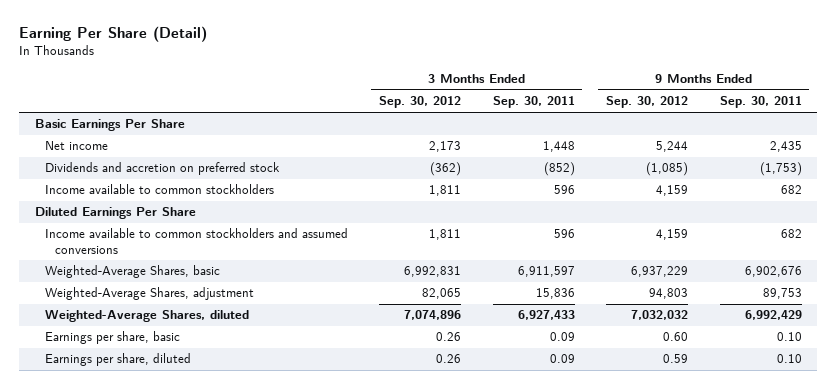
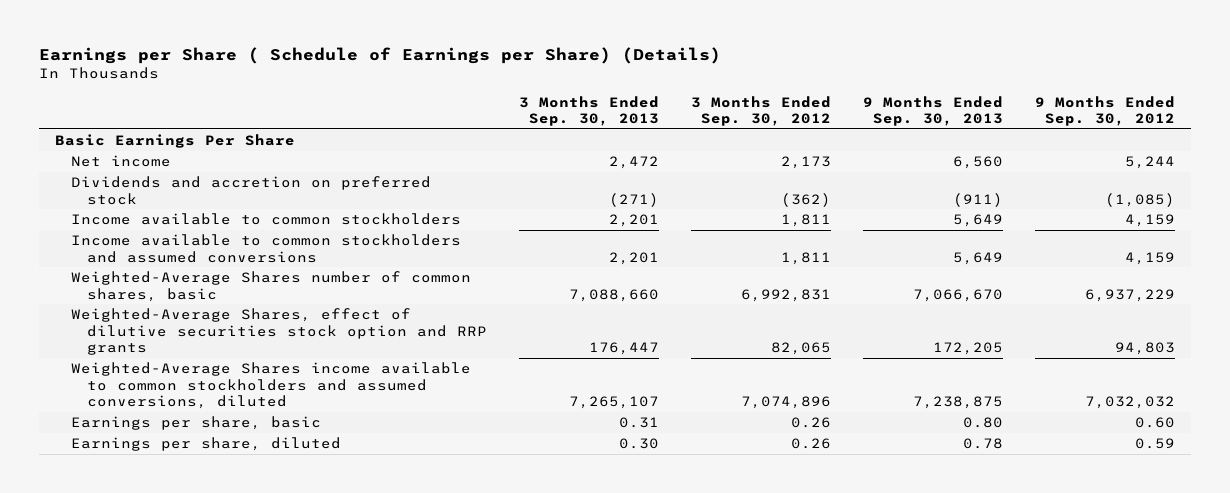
- Earning Per Share (Detail)
+ Earnings per Share ( Schedule of Earnings per Share) (Details)
- | 3 Months Ended Sep. 30, 2012 | 3 Months Ended Sep. 30, 2011 | 9 Months Ended Sep. 30, 2012 | 9 Months Ended Sep. 30, 2011
+ | 3 Months Ended Sep. 30, 2013 | 3 Months Ended Sep. 30, 2012 | 9 Months Ended Sep. 30, 2013 | 9 Months Ended Sep. 30, 2012
- Diluted Earnings Per Share
- Weighted-Average Shares, basic | 6,992,831 | 6,911,597 | 6,937,229 | 6,902,676
- Weighted-Average Shares, adjustment | 82,065 | 15,836 | 94,803 | 89,753
- Weighted-Average Shares, diluted | 7,074,896 | 6,927,433 | 7,032,032 | 6,992,429
+ Weighted-Average Shares number of common shares, basic | 7,088,660 | 6,992,831 | 7,066,670 | 6,937,229
+ Weighted-Average Shares, effect of dilutive securities stock option and RRP grants | 176,447 | 82,065 | 172,205 | 94,803
+ Weighted-Average Shares income available to common stockholders and assumed conversions, diluted | 7,265,107 | 7,074,896 | 7,238,875 | 7,032,032

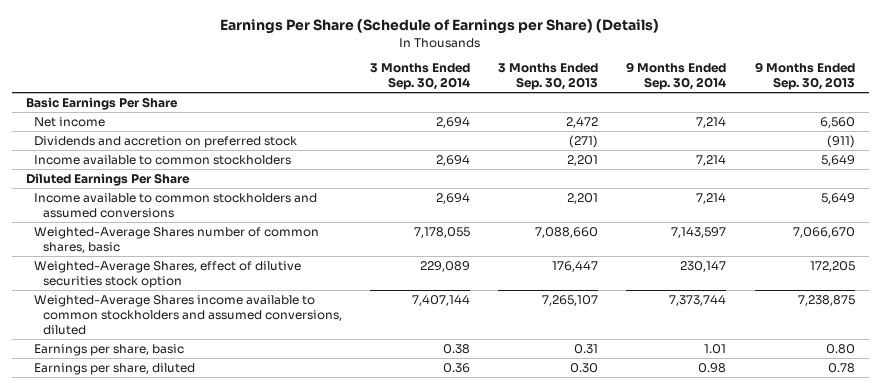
- Earnings per Share ( Schedule of Earnings per Share) (Details)
+ Earnings Per Share (Schedule of Earnings per Share) (Details)
- | 3 Months Ended Sep. 30, 2013 | 3 Months Ended Sep. 30, 2012 | 9 Months Ended Sep. 30, 2013 | 9 Months Ended Sep. 30, 2012
+ | 3 Months Ended Sep. 30, 2014 | 3 Months Ended Sep. 30, 2013 | 9 Months Ended Sep. 30, 2014 | 9 Months Ended Sep. 30, 2013
+ Diluted Earnings Per Share
- Weighted-Average Shares, effect of dilutive securities stock option and RRP grants | 176,447 | 82,065 | 172,205 | 94,803
+ Weighted-Average Shares, effect of dilutive securities stock option | 229,089 | 176,447 | 230,147 | 172,205

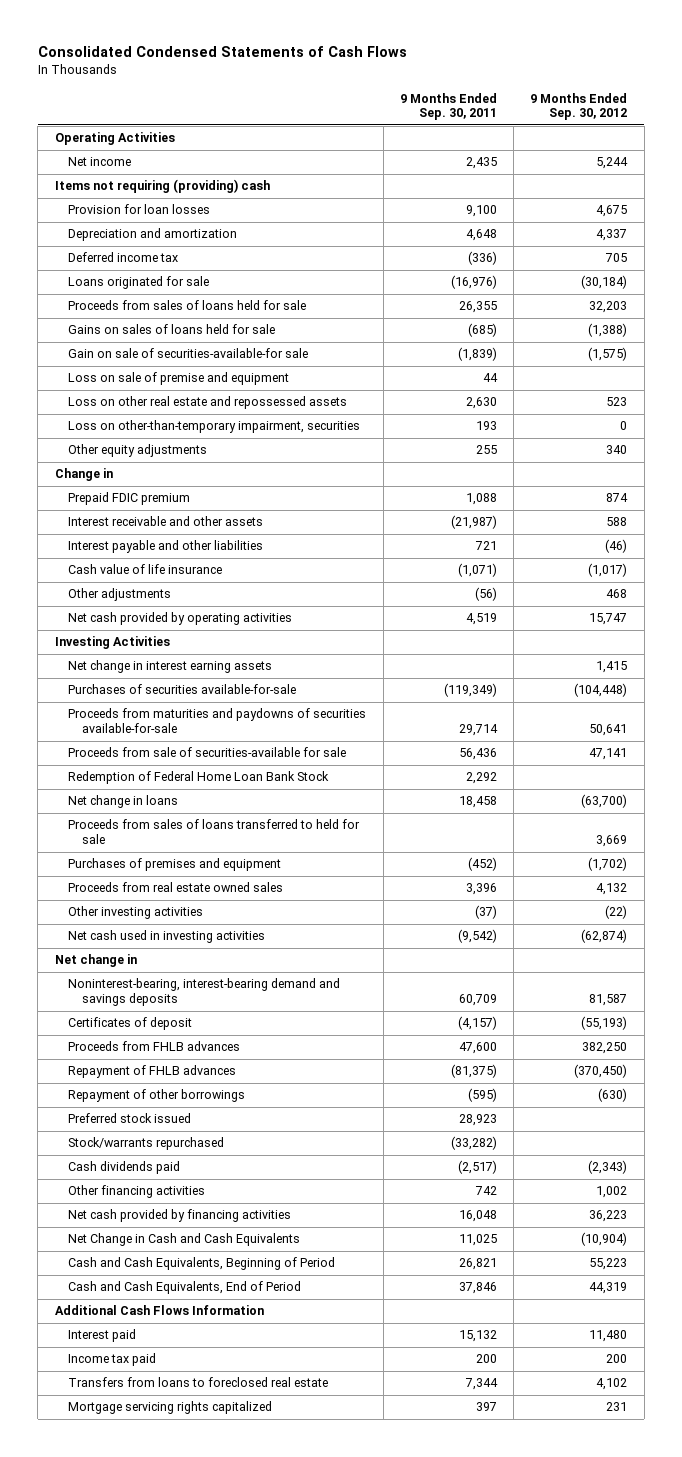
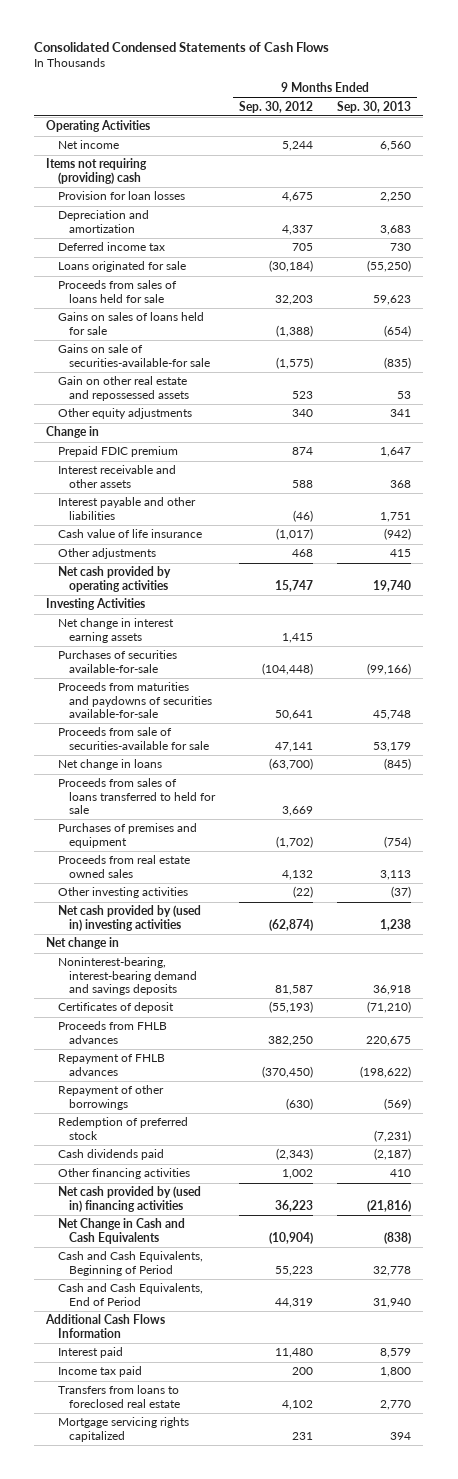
- | 9 Months Ended Sep. 30, 2011 | 9 Months Ended Sep. 30, 2012
+ | 9 Months Ended Sep. 30, 2012 | 9 Months Ended Sep. 30, 2013
- Gain on sale of securities-available-for sale | (1,839) | (1,575)
- Loss on sale of premise and equipment | 44 |
- Loss on other real estate and repossessed assets | 2,630 | 523
- Loss on other-than-temporary impairment, securities | 193 | 0
+ Gains on sale of securities-available-for sale | (1,575) | (835)
+ Gain on other real estate and repossessed assets | 523 | 53
- Redemption of Federal Home Loan Bank Stock | 2,292 |
- Net cash used in investing activities | (9,542) | (62,874)
+ Net cash provided by (used in) investing activities | (62,874) | 1,238
- Preferred stock issued | 28,923 |
- Stock/warrants repurchased | (33,282) |
+ Redemption of preferred stock | | (7,231)
- Net cash provided by financing activities | 16,048 | 36,223
+ Net cash provided by (used in) financing activities | 36,223 | (21,816)

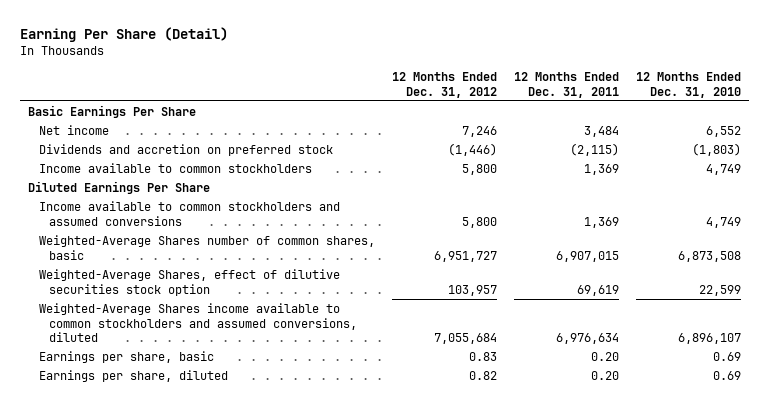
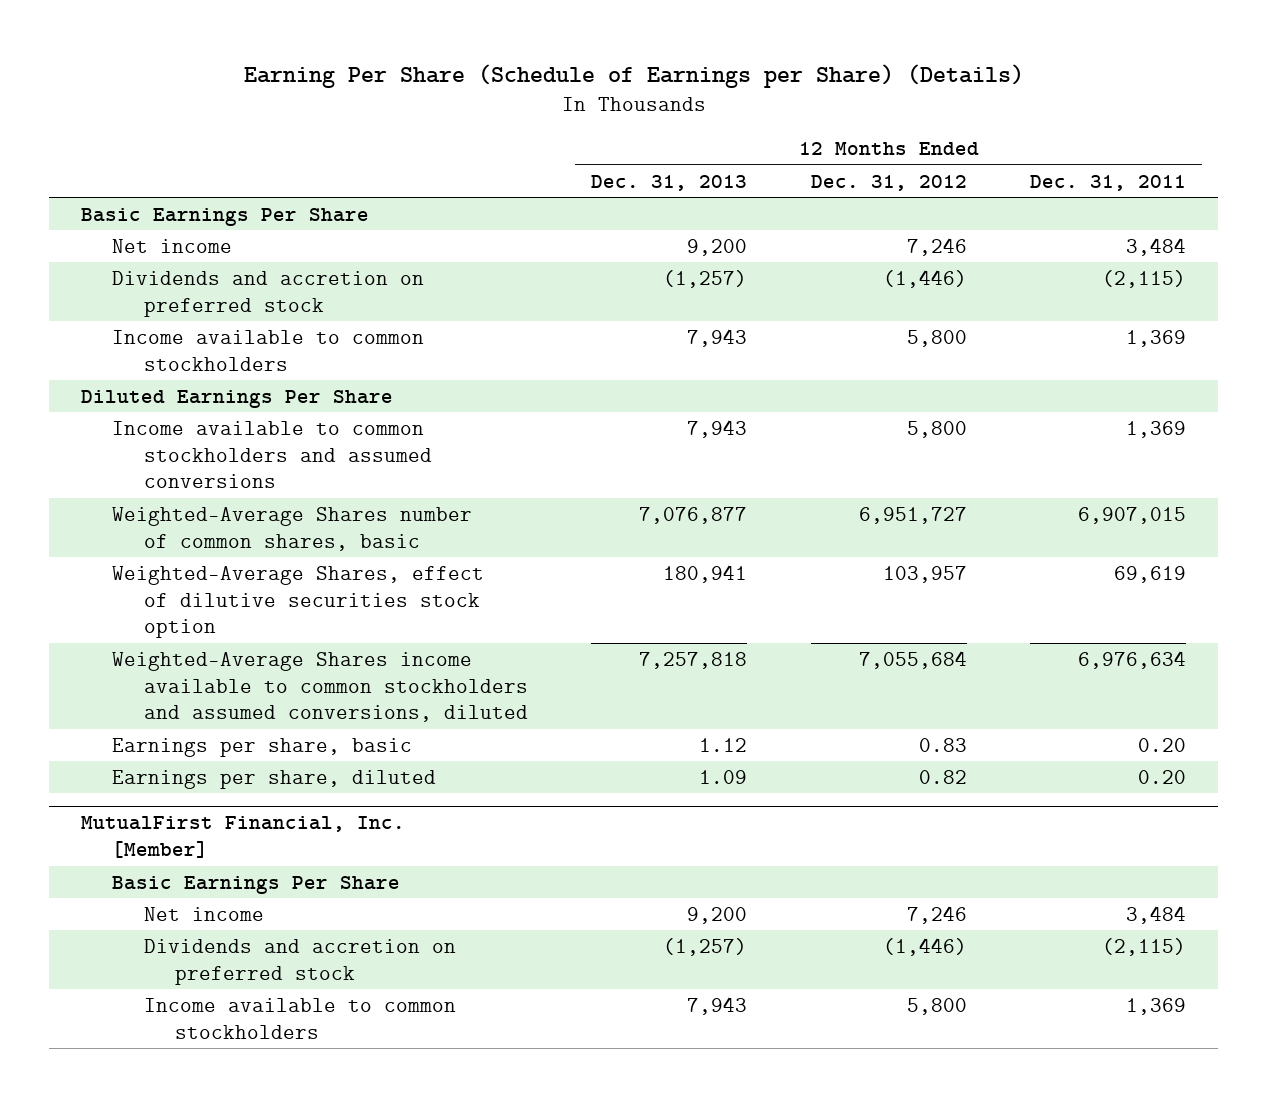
- Earning Per Share (Detail)
+ Earning Per Share (Schedule of Earnings per Share) (Details)
- | 12 Months Ended Dec. 31, 2012 | 12 Months Ended Dec. 31, 2011 | 12 Months Ended Dec. 31, 2010
+ | 12 Months Ended Dec. 31, 2013 | 12 Months Ended Dec. 31, 2012 | 12 Months Ended Dec. 31, 2011
+ MutualFirst Financial, Inc. [Member]
+ Basic Earnings Per Share
+ Net income | 9,200 | 7,246 | 3,484
+ Dividends and accretion on preferred stock | (1,257) | (1,446) | (2,115)
+ Income available to common stockholders | 7,943 | 5,800 | 1,369

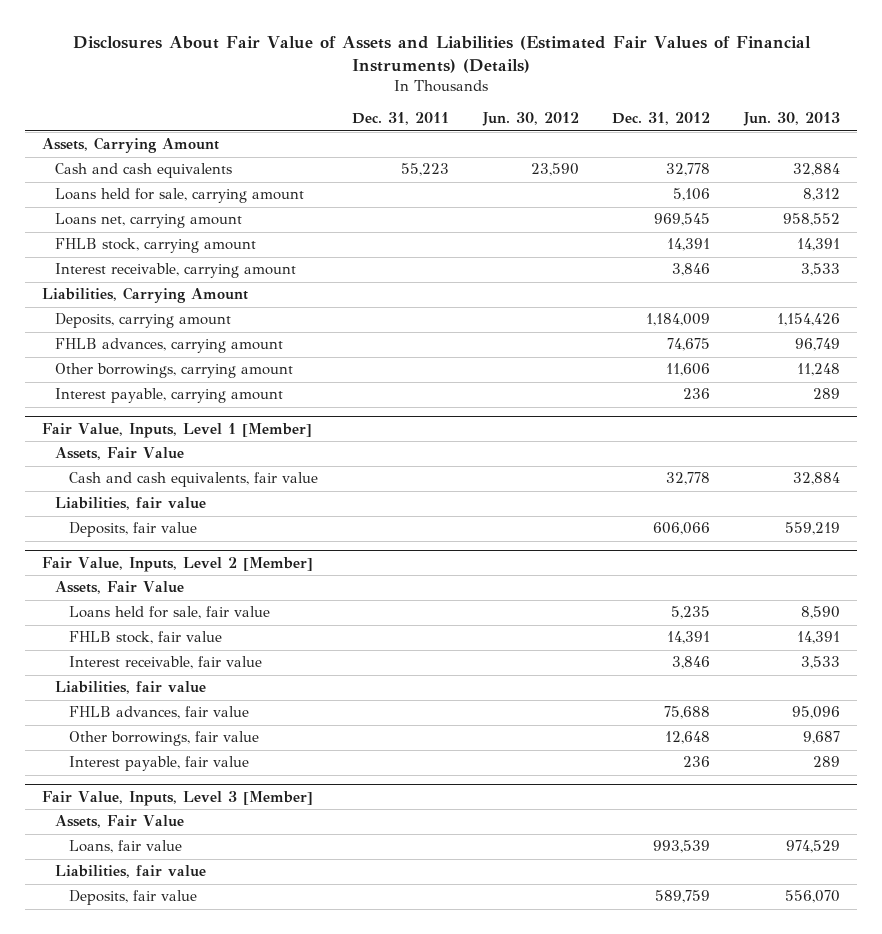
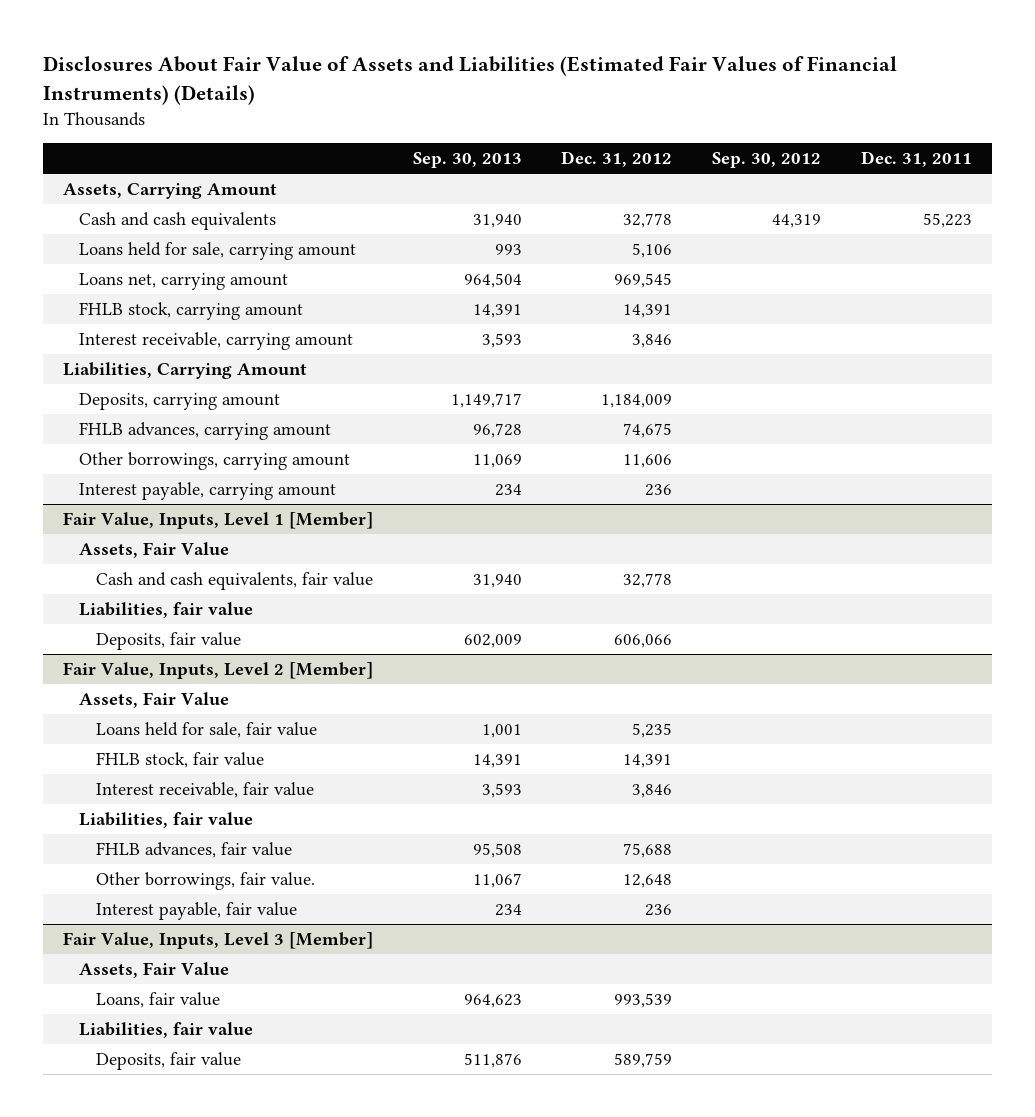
- | Dec. 31, 2011 | Jun. 30, 2012 | Dec. 31, 2012 | Jun. 30, 2013
+ | Sep. 30, 2013 | Dec. 31, 2012 | Sep. 30, 2012 | Dec. 31, 2011
@ Fair Value, Inputs, Level 2 [Member]
- Other borrowings, fair value | | | 12,648 | 9,687
+ Other borrowings, fair value. | 11,067 | 12,648 | |

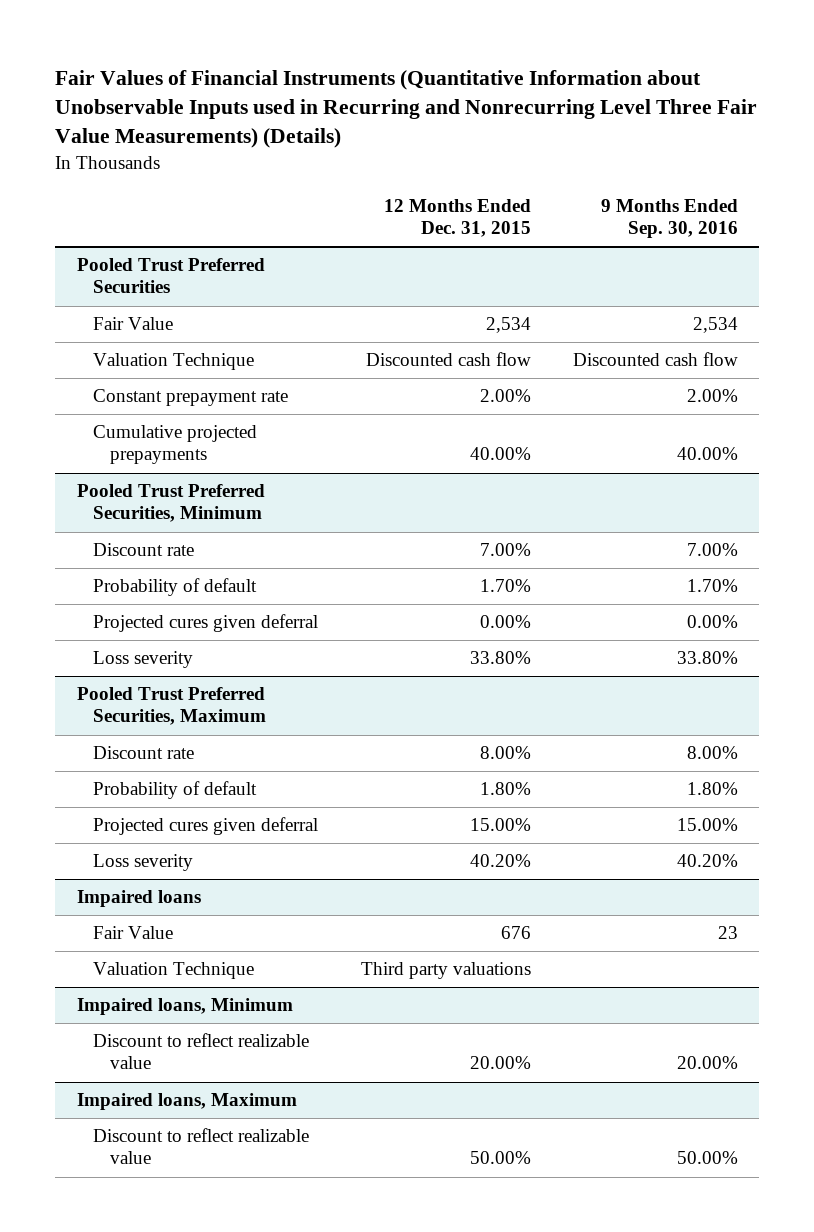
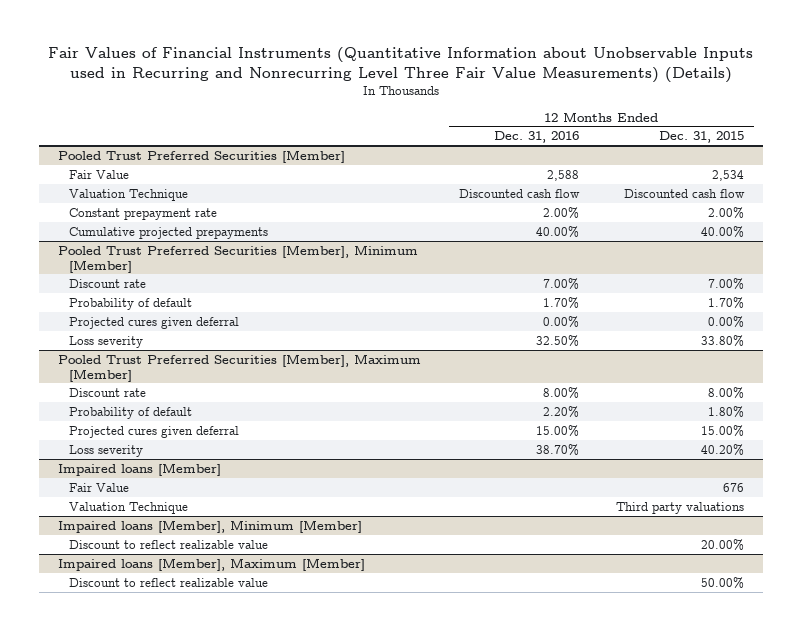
- | 12 Months Ended Dec. 31, 2015 | 9 Months Ended Sep. 30, 2016
+ | 12 Months Ended Dec. 31, 2016 | 12 Months Ended Dec. 31, 2015
- Pooled Trust Preferred Securities
+ Pooled Trust Preferred Securities [Member]
- Pooled Trust Preferred Securities, Minimum
+ Pooled Trust Preferred Securities [Member], Minimum [Member]
- Pooled Trust Preferred Securities, Maximum
+ Pooled Trust Preferred Securities [Member], Maximum [Member]
- Impaired loans
+ Impaired loans [Member]
- Impaired loans, Minimum
+ Impaired loans [Member], Minimum [Member]
- Impaired loans, Maximum
+ Impaired loans [Member], Maximum [Member]

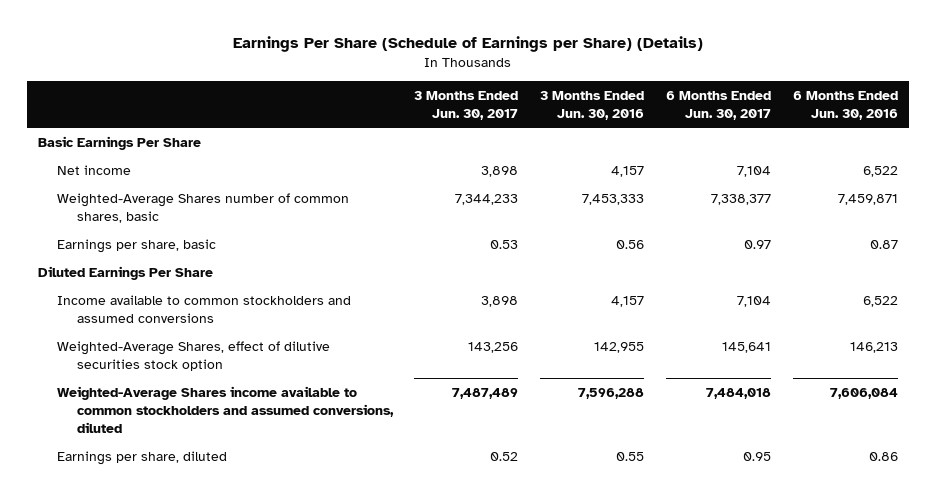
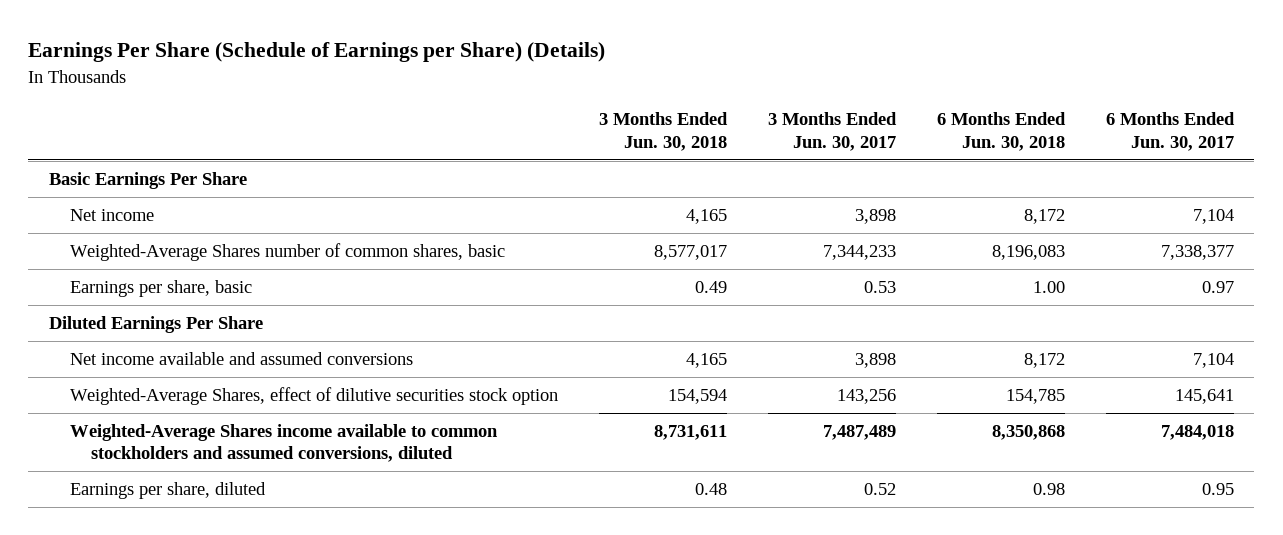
- | 3 Months Ended Jun. 30, 2017 | 3 Months Ended Jun. 30, 2016 | 6 Months Ended Jun. 30, 2017 | 6 Months Ended Jun. 30, 2016
+ | 3 Months Ended Jun. 30, 2018 | 3 Months Ended Jun. 30, 2017 | 6 Months Ended Jun. 30, 2018 | 6 Months Ended Jun. 30, 2017
- Income available to common stockholders and assumed conversions | 3,898 | 4,157 | 7,104 | 6,522
+ Net income available and assumed conversions | 4,165 | 3,898 | 8,172 | 7,104

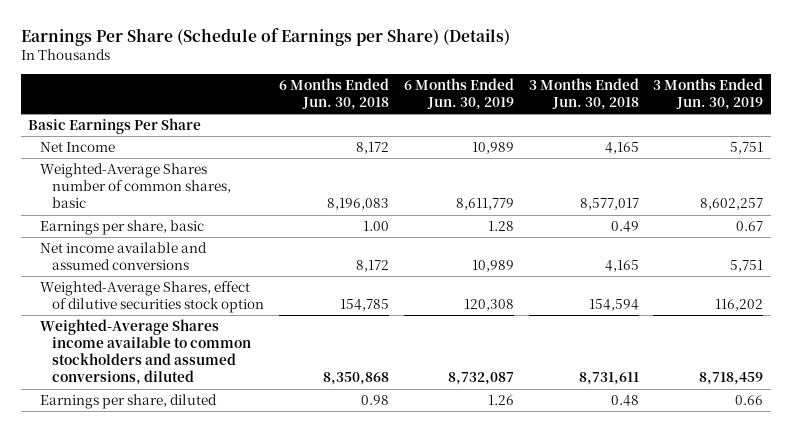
- | 3 Months Ended Jun. 30, 2018 | 3 Months Ended Jun. 30, 2017 | 6 Months Ended Jun. 30, 2018 | 6 Months Ended Jun. 30, 2017
+ | 6 Months Ended Jun. 30, 2018 | 6 Months Ended Jun. 30, 2019 | 3 Months Ended Jun. 30, 2018 | 3 Months Ended Jun. 30, 2019
- Net income | 4,165 | 3,898 | 8,172 | 7,104
+ Net Income | 8,172 | 10,989 | 4,165 | 5,751
- Diluted Earnings Per Share

